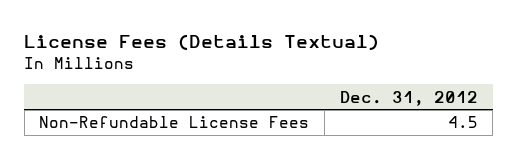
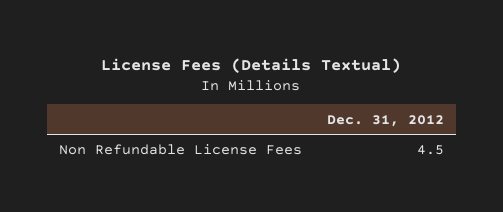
- Non-Refundable License Fees | 4.5
+ Non Refundable License Fees | 4.5

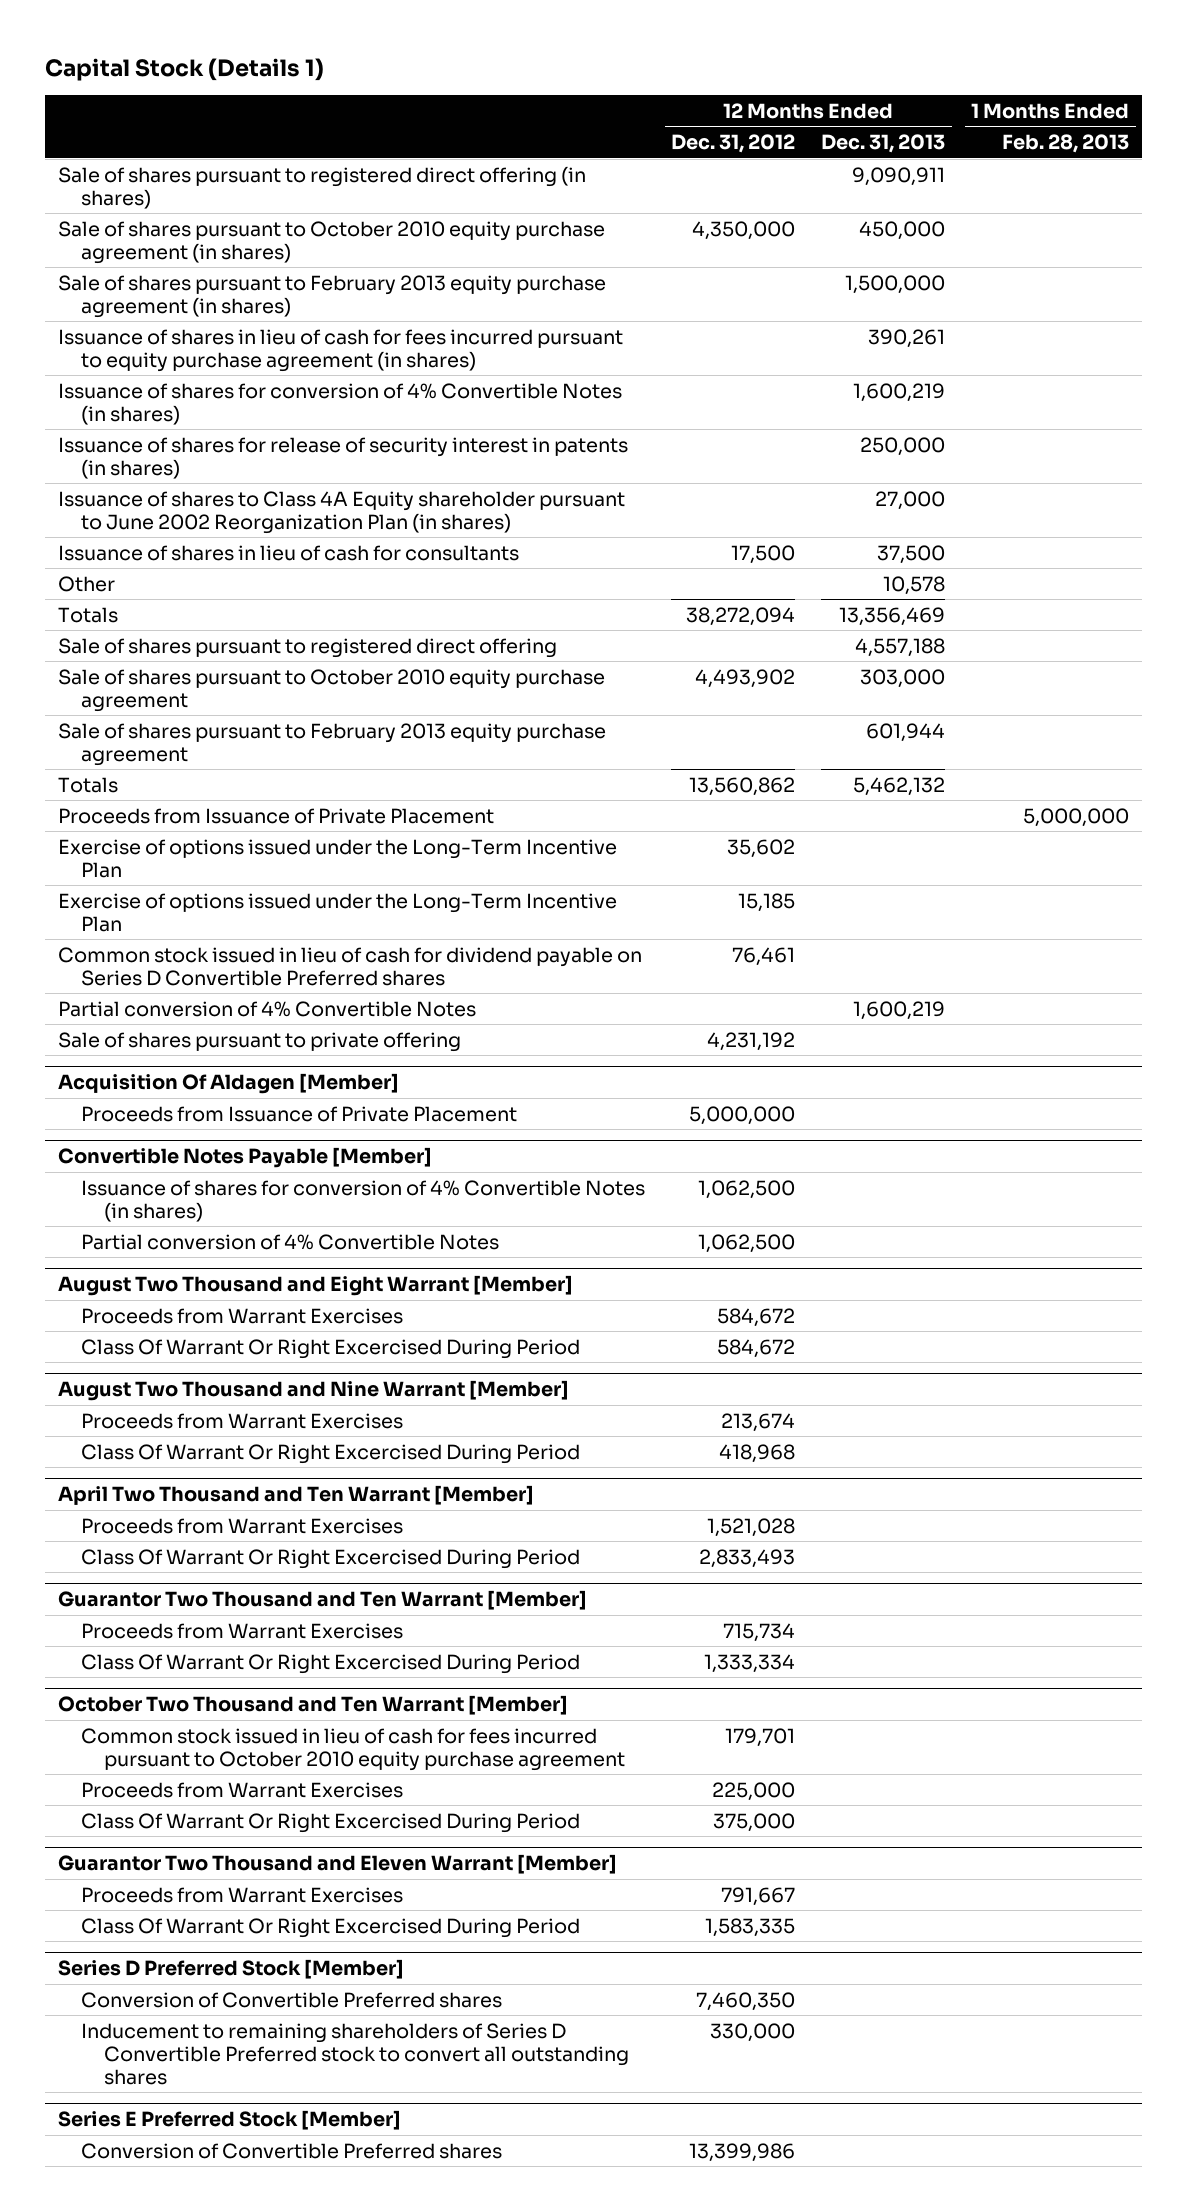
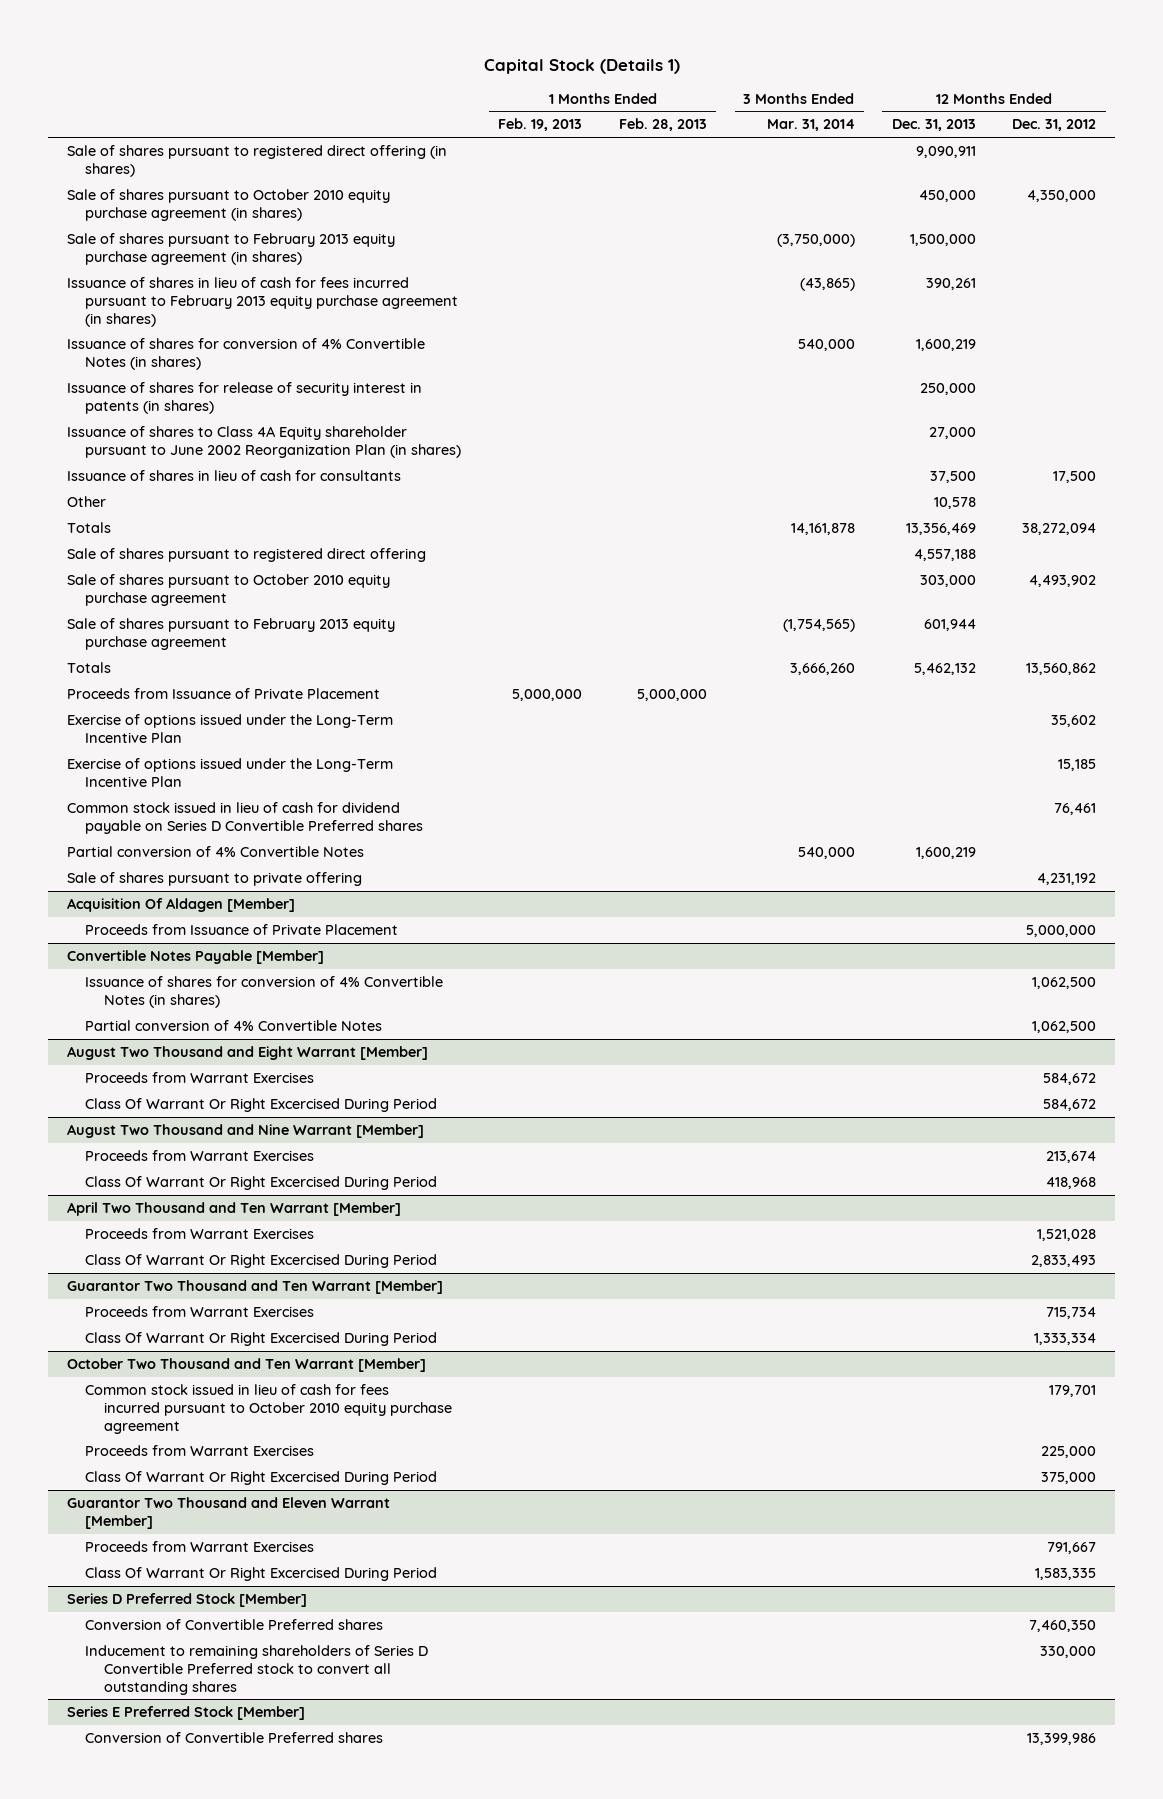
- | 12 Months Ended Dec. 31, 2012 | 12 Months Ended Dec. 31, 2013 | 1 Months Ended Feb. 28, 2013
+ | 1 Months Ended Feb. 19, 2013 | 1 Months Ended Feb. 28, 2013 | 3 Months Ended Mar. 31, 2014 | 12 Months Ended Dec. 31, 2013 | 12 Months Ended Dec. 31, 2012
- Issuance of shares in lieu of cash for fees incurred pursuant to equity purchase agreement (in shares) | | 390,261 |
+ Issuance of shares in lieu of cash for fees incurred pursuant to February 2013 equity purchase agreement (in shares) | | | (43,865) | 390,261 |

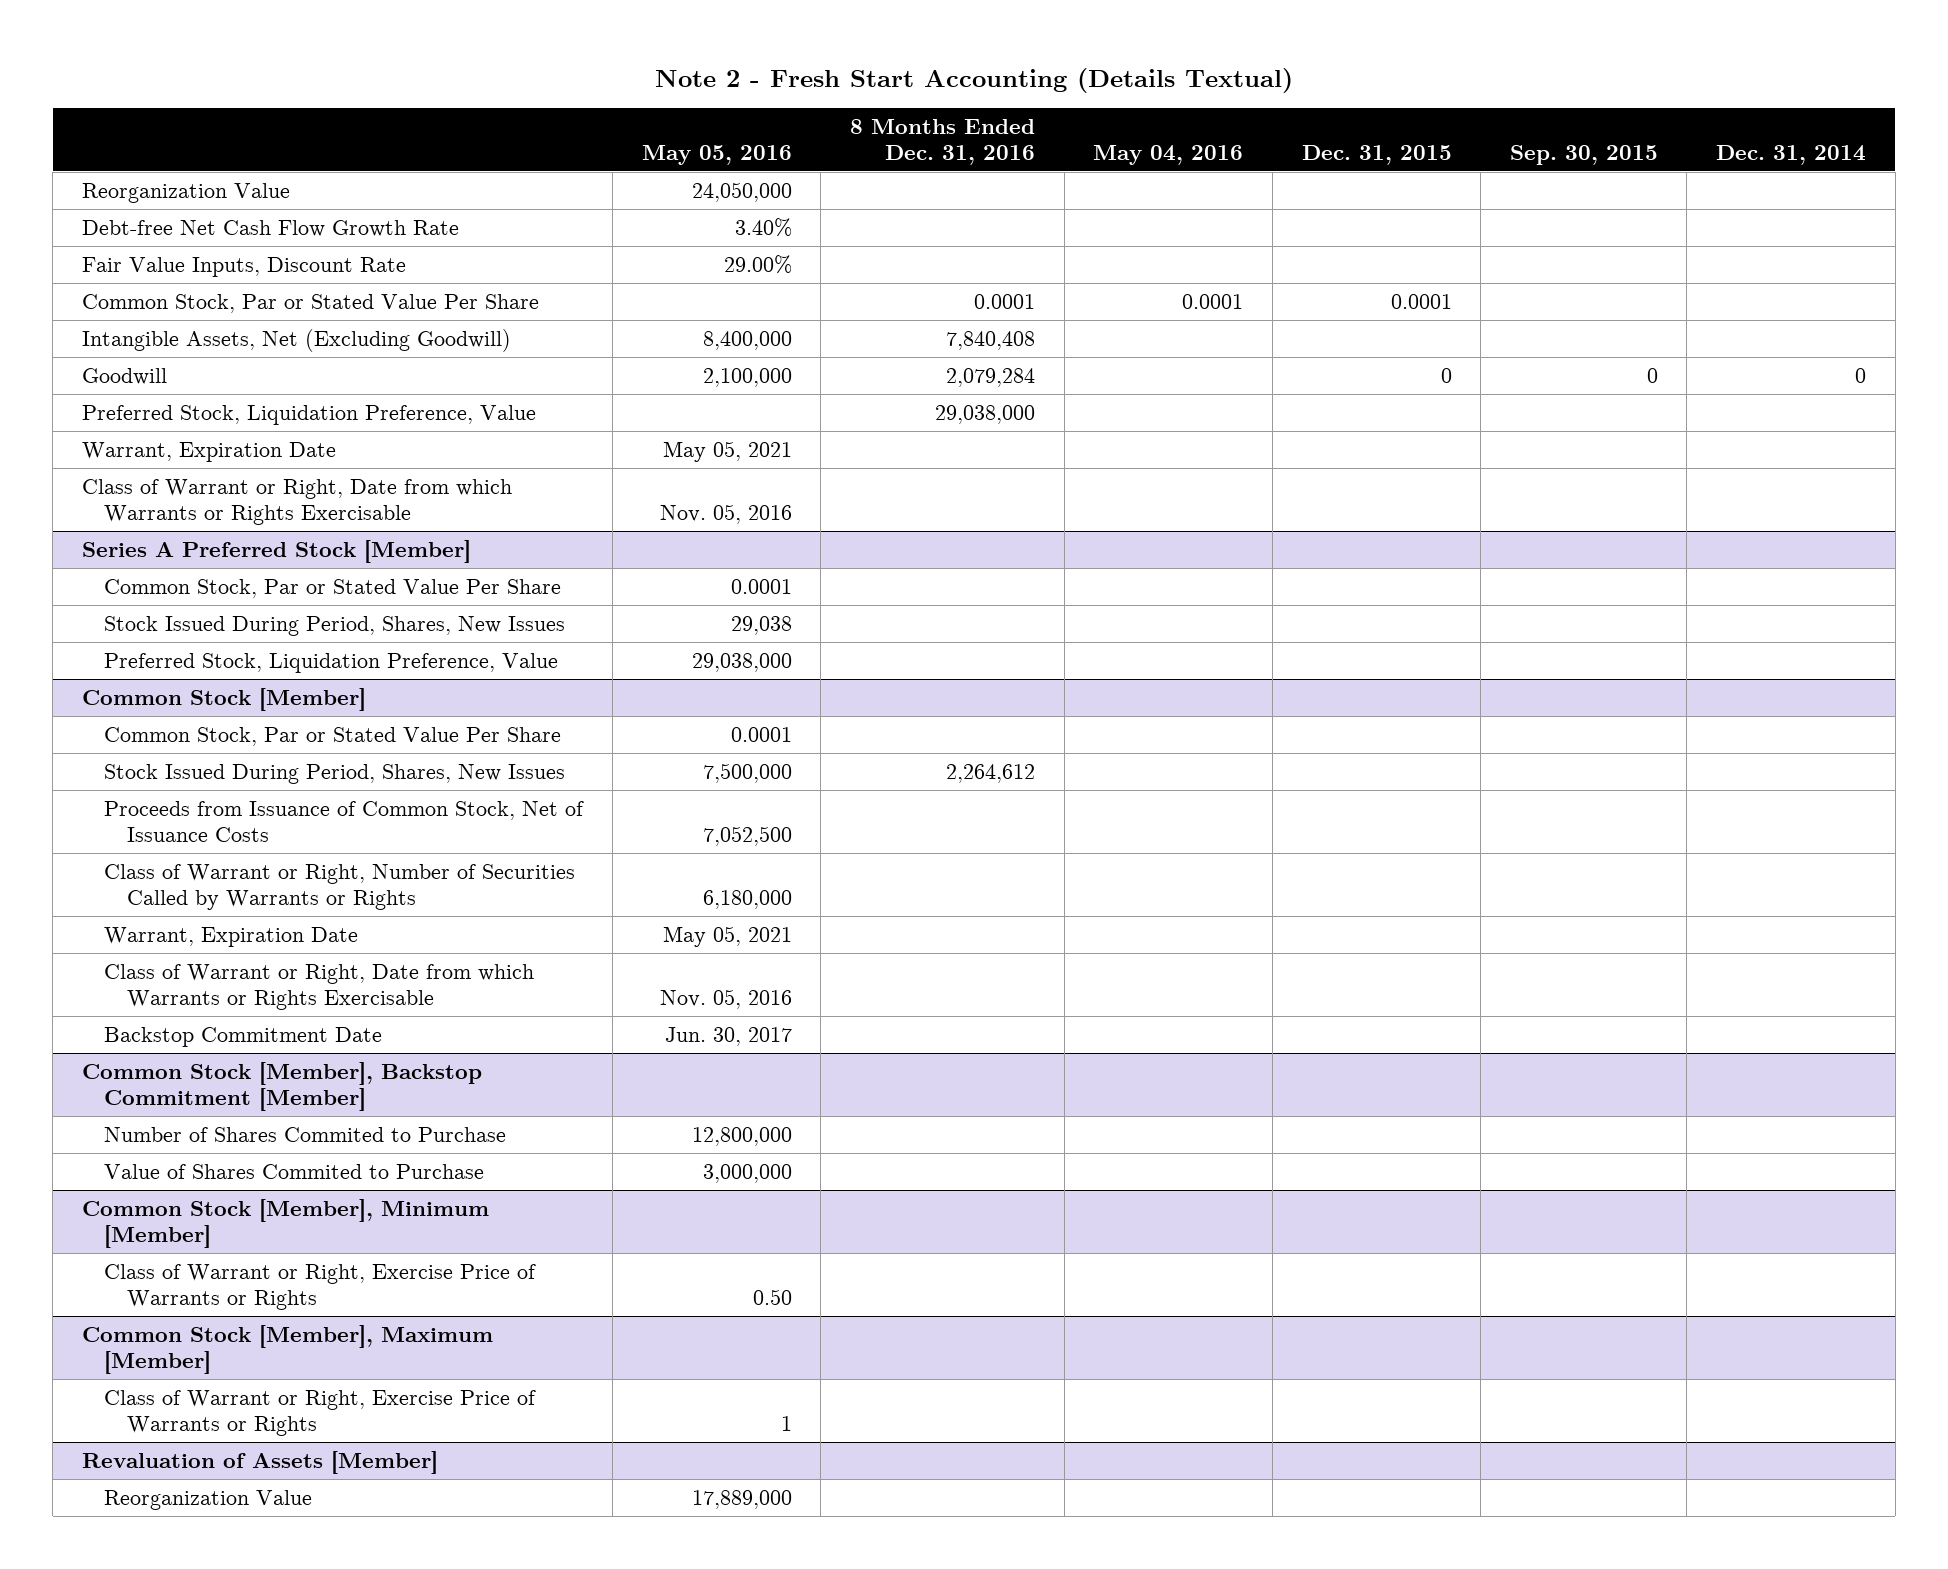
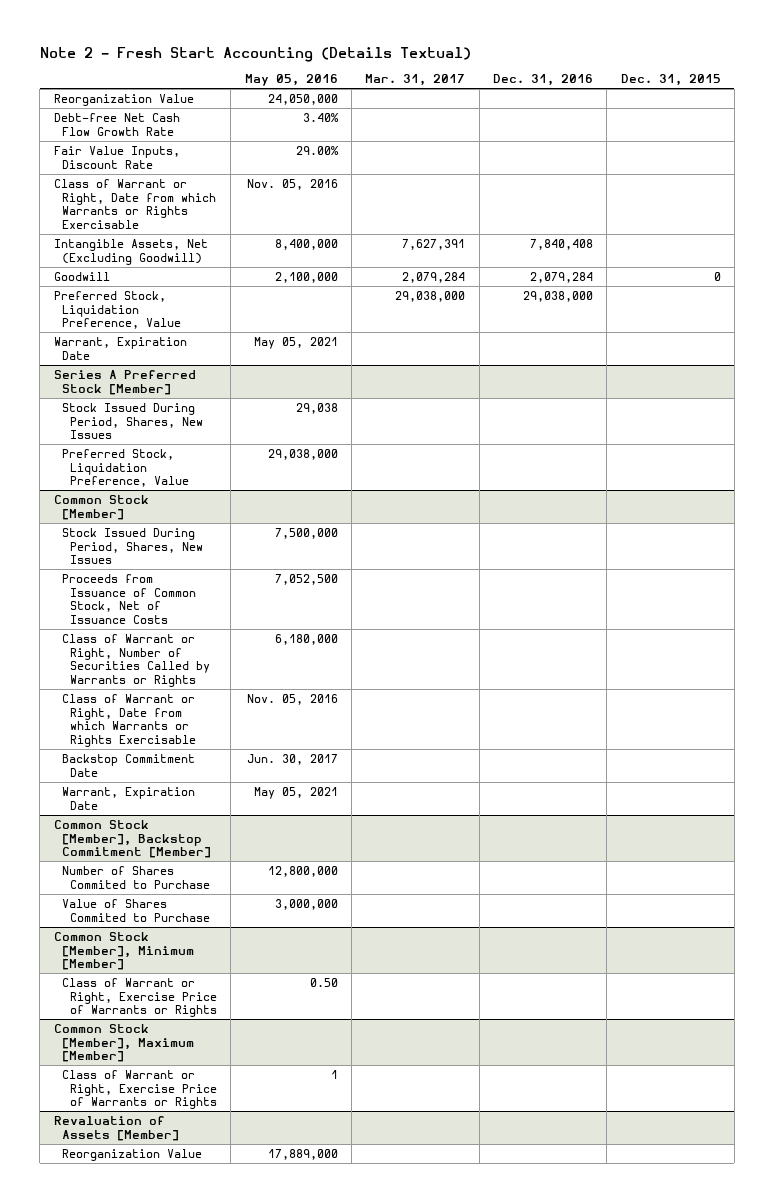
- | May 05, 2016 | 8 Months Ended Dec. 31, 2016 | May 04, 2016 | Dec. 31, 2015 | Sep. 30, 2015 | Dec. 31, 2014
+ | May 05, 2016 | Mar. 31, 2017 | Dec. 31, 2016 | Dec. 31, 2015
- Common Stock, Par or Stated Value Per Share | | 0.0001 | 0.0001 | 0.0001 | |
moved up: Class of Warrant or Right, Date from which Warrants or Rights Exercisable | Nov. 05, 2016 | | |
@ Series A Preferred Stock [Member]
- Common Stock, Par or Stated Value Per Share | 0.0001 | | | | |
@ Common Stock [Member]
- Common Stock, Par or Stated Value Per Share | 0.0001 | | | | |
moved down: Warrant, Expiration Date | May 05, 2021 | | |

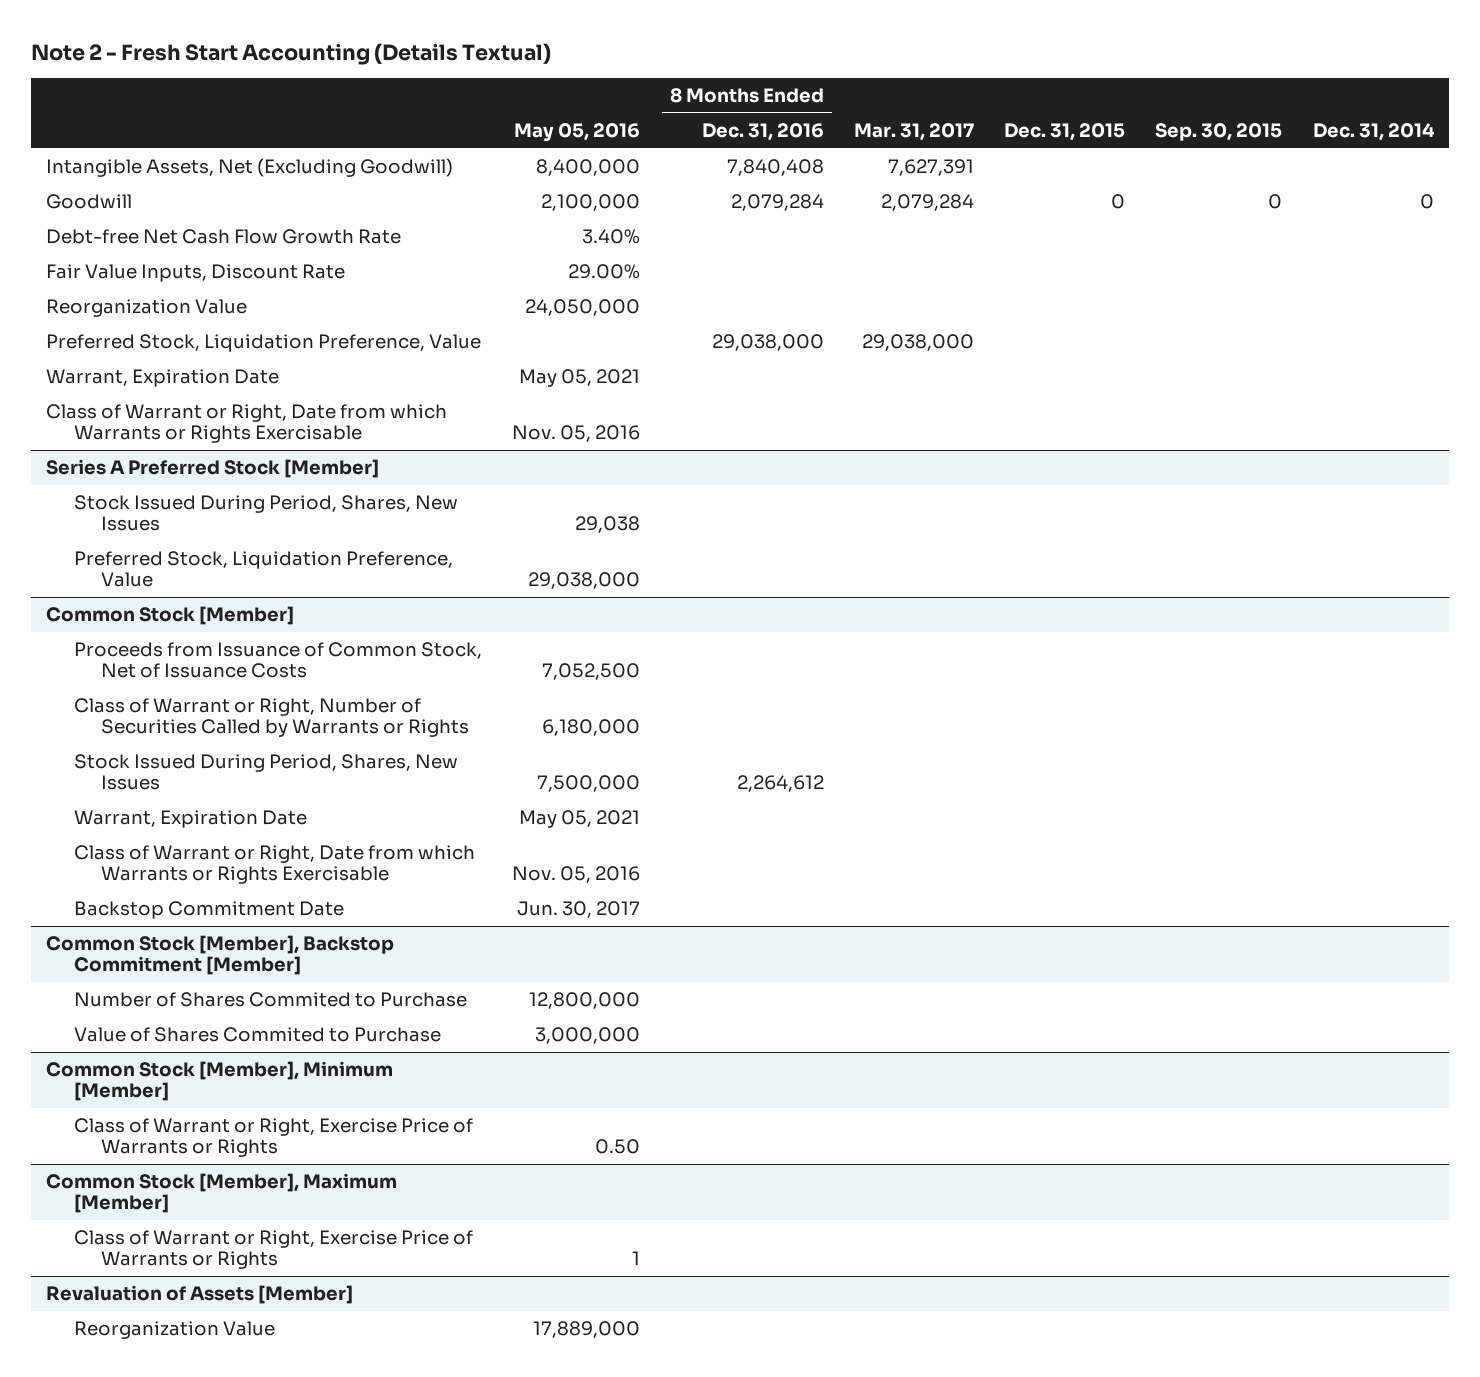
- | May 05, 2016 | Mar. 31, 2017 | Dec. 31, 2016 | Dec. 31, 2015
+ | May 05, 2016 | 8 Months Ended Dec. 31, 2016 | Mar. 31, 2017 | Dec. 31, 2015 | Sep. 30, 2015 | Dec. 31, 2014
moved down: Debt-free Net Cash Flow Growth Rate | 3.40% | | | | |
moved down: Fair Value Inputs, Discount Rate | 29.00% | | | | |
moved down: Reorganization Value | 24,050,000 | | | | |
moved down: Class of Warrant or Right, Date from which Warrants or Rights Exercisable | Nov. 05, 2016 | | | | |
@ Common Stock [Member]
moved down: Stock Issued During Period, Shares, New Issues | 7,500,000 | 2,264,612 | | | |
moved up: Warrant, Expiration Date | May 05, 2021 | | | | |

